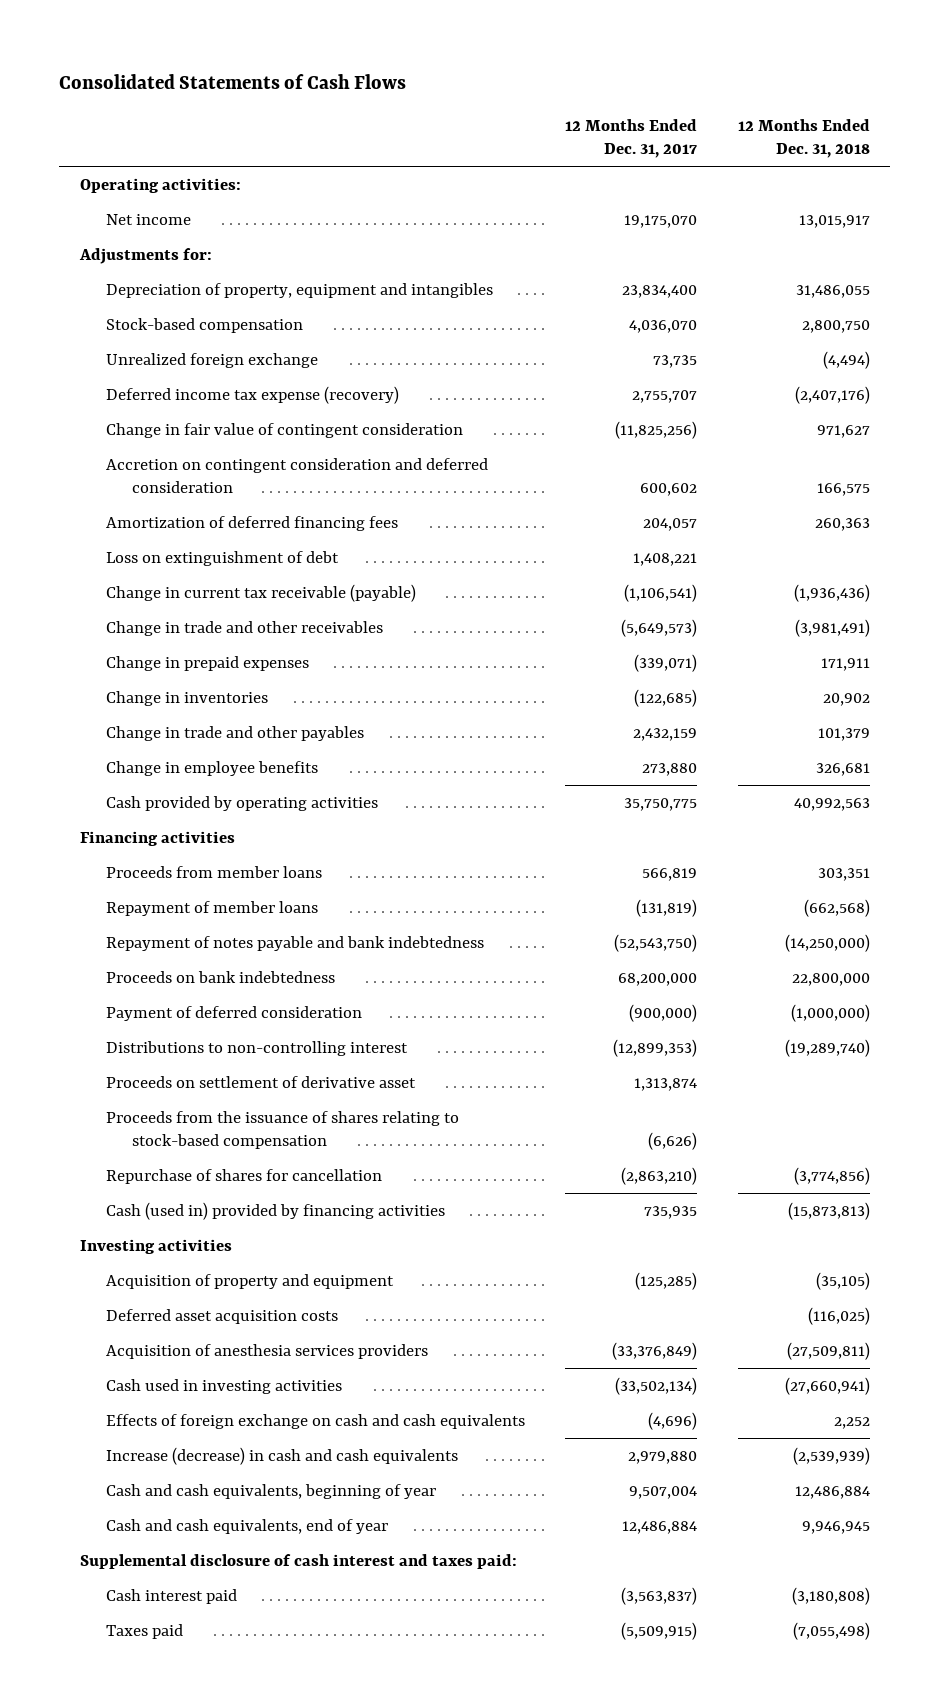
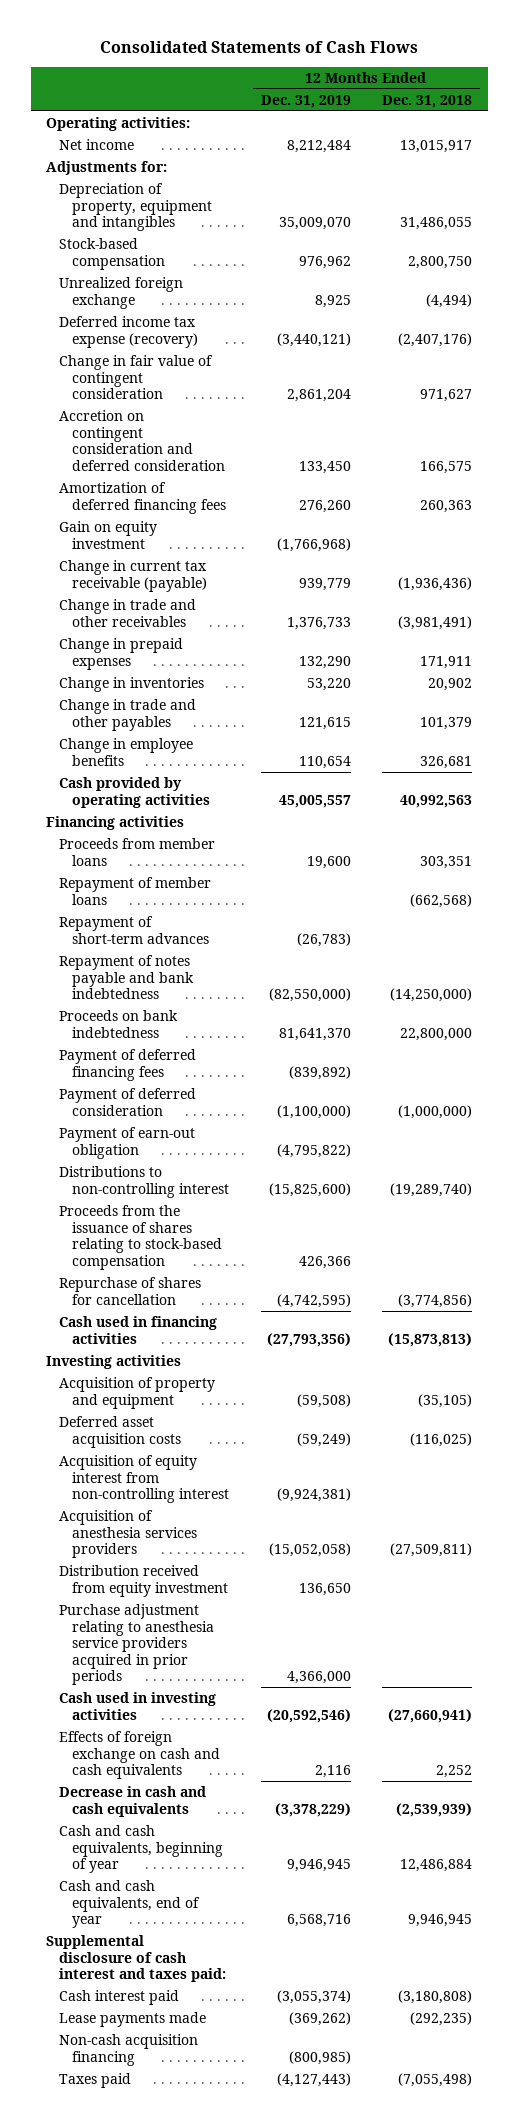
- | 12 Months Ended Dec. 31, 2017 | 12 Months Ended Dec. 31, 2018
+ | 12 Months Ended Dec. 31, 2019 | 12 Months Ended Dec. 31, 2018
- Loss on extinguishment of debt | 1,408,221 |
+ Gain on equity investment | (1,766,968) |
+ Repayment of short-term advances | (26,783) |
+ Payment of deferred financing fees | (839,892) |
+ Payment of earn-out obligation | (4,795,822) |
- Proceeds on settlement of derivative asset | 1,313,874 |
- Cash (used in) provided by financing activities | 735,935 | (15,873,813)
+ Cash used in financing activities | (27,793,356) | (15,873,813)
+ Acquisition of equity interest from non-controlling interest | (9,924,381) |
+ Distribution received from equity investment | 136,650 |
+ Purchase adjustment relating to anesthesia service providers acquired in prior periods | 4,366,000 |
- Increase (decrease) in cash and cash equivalents | 2,979,880 | (2,539,939)
+ Decrease in cash and cash equivalents | (3,378,229) | (2,539,939)
+ Lease payments made | (369,262) | (292,235)
+ Non-cash acquisition financing | (800,985) |

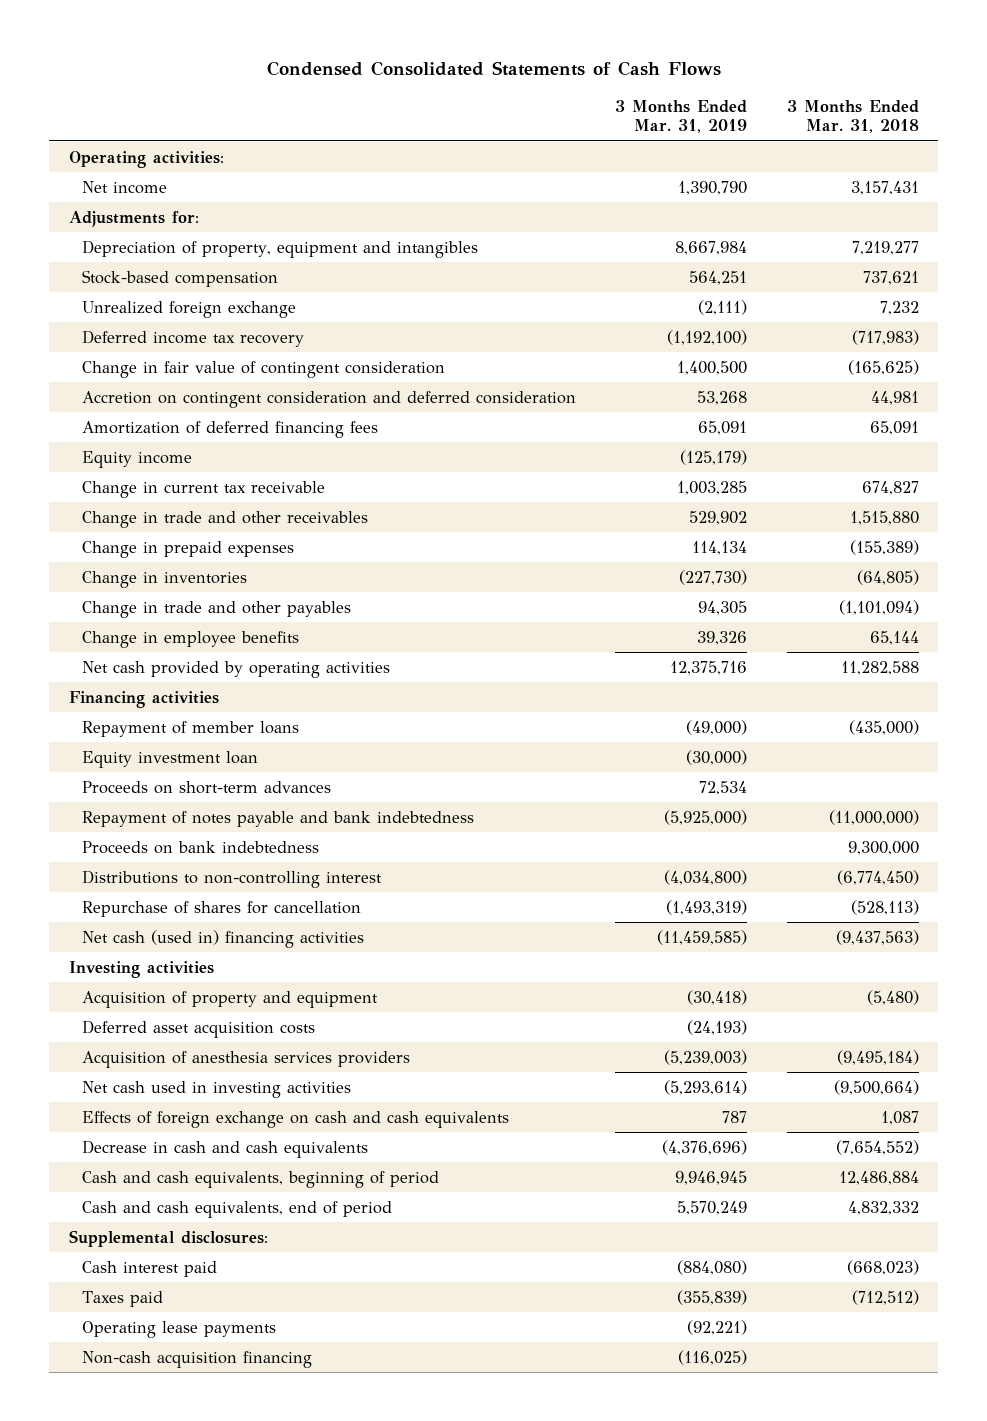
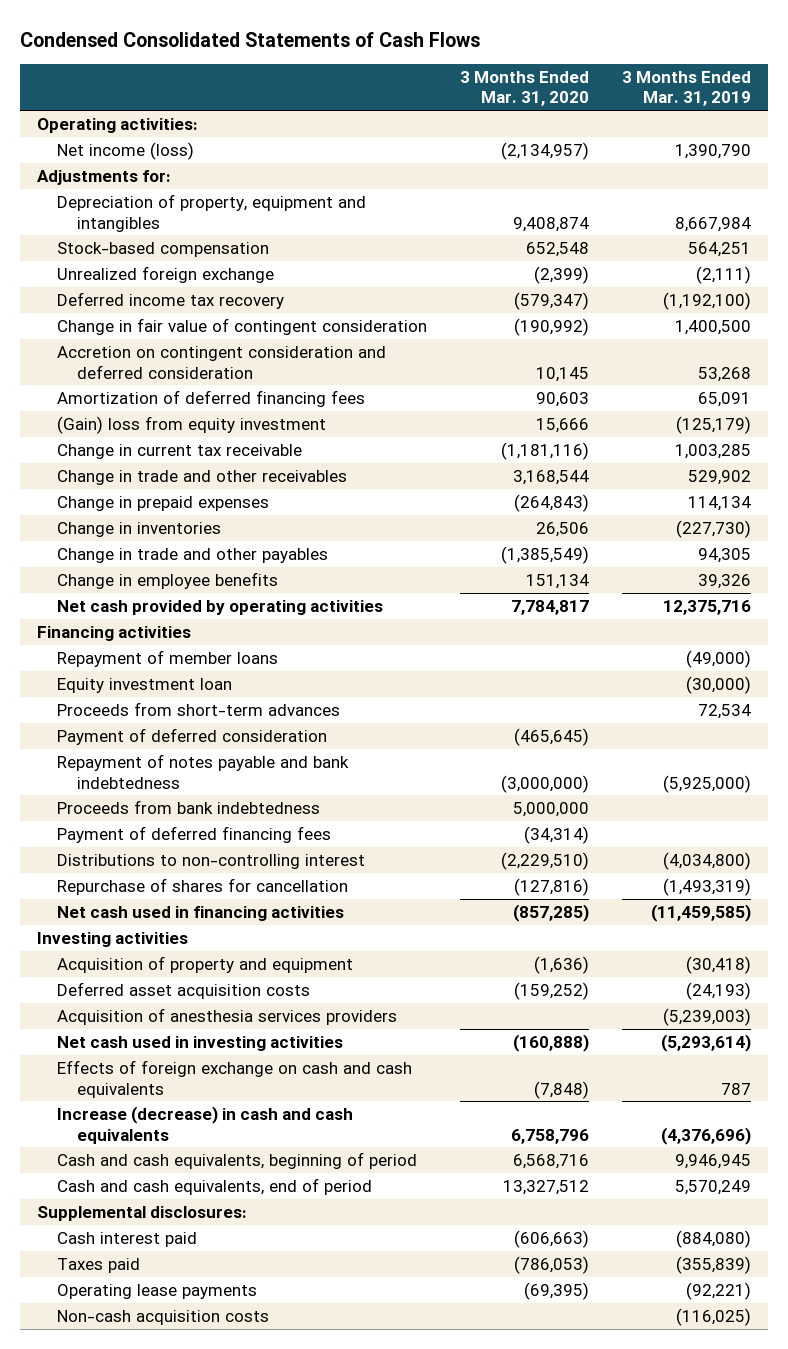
- | 3 Months Ended Mar. 31, 2019 | 3 Months Ended Mar. 31, 2018
+ | 3 Months Ended Mar. 31, 2020 | 3 Months Ended Mar. 31, 2019
- Net income | 1,390,790 | 3,157,431
+ Net income (loss) | (2,134,957) | 1,390,790
- Equity income | (125,179) |
+ (Gain) loss from equity investment | 15,666 | (125,179)
- Proceeds on short-term advances | 72,534 |
+ Proceeds from short-term advances | | 72,534
+ Payment of deferred consideration | (465,645) |
- Proceeds on bank indebtedness | | 9,300,000
+ Proceeds from bank indebtedness | 5,000,000 |
+ Payment of deferred financing fees | (34,314) |
- Net cash (used in) financing activities | (11,459,585) | (9,437,563)
+ Net cash used in financing activities | (857,285) | (11,459,585)
- Decrease in cash and cash equivalents | (4,376,696) | (7,654,552)
+ Increase (decrease) in cash and cash equivalents | 6,758,796 | (4,376,696)
- Non-cash acquisition financing | (116,025) |
+ Non-cash acquisition costs | | (116,025)

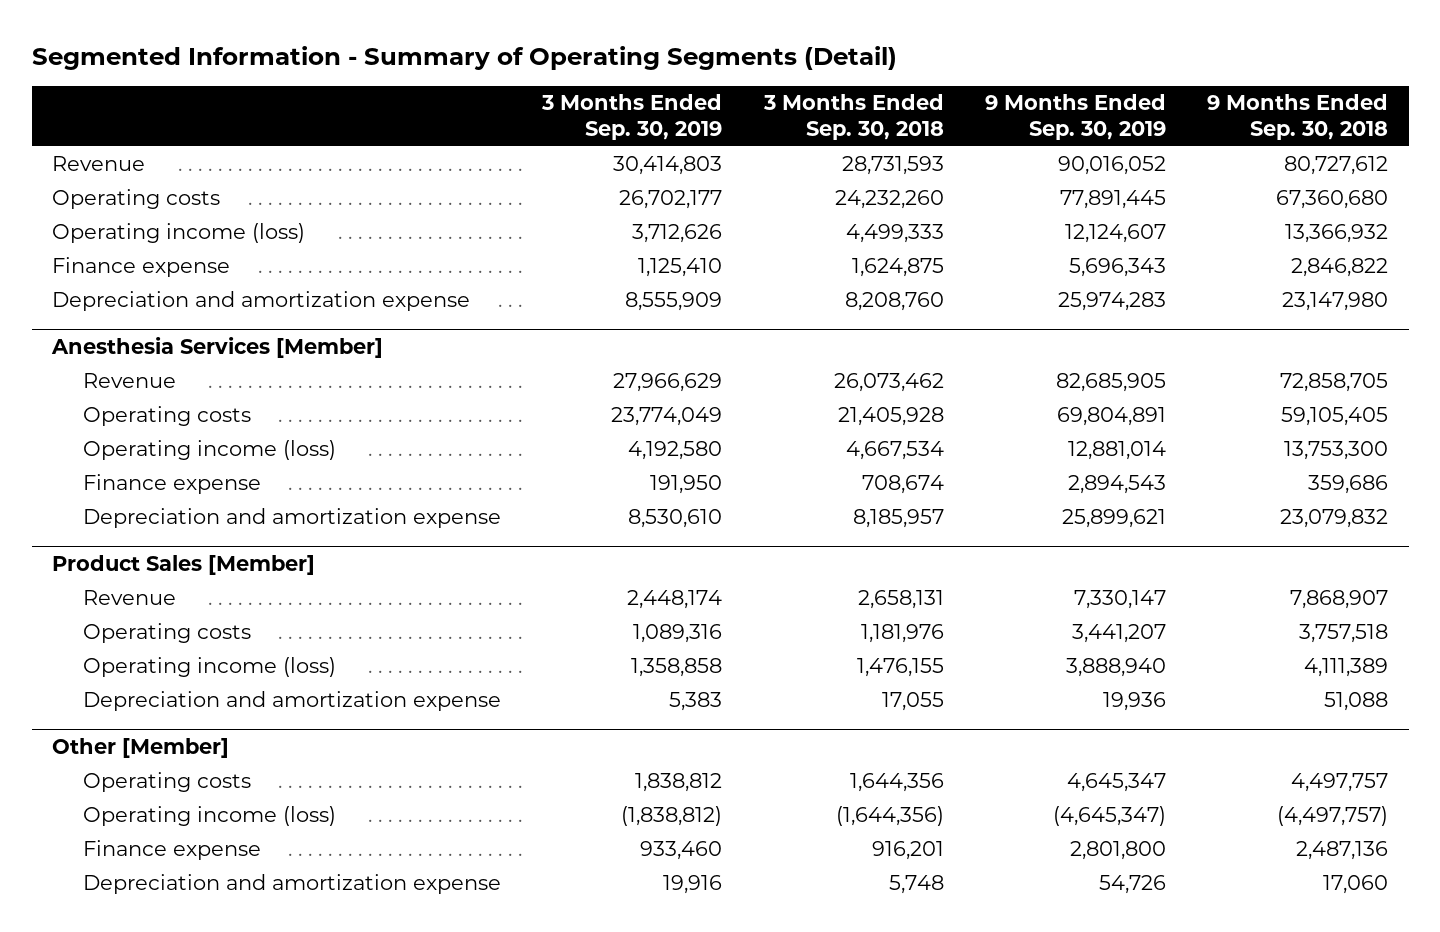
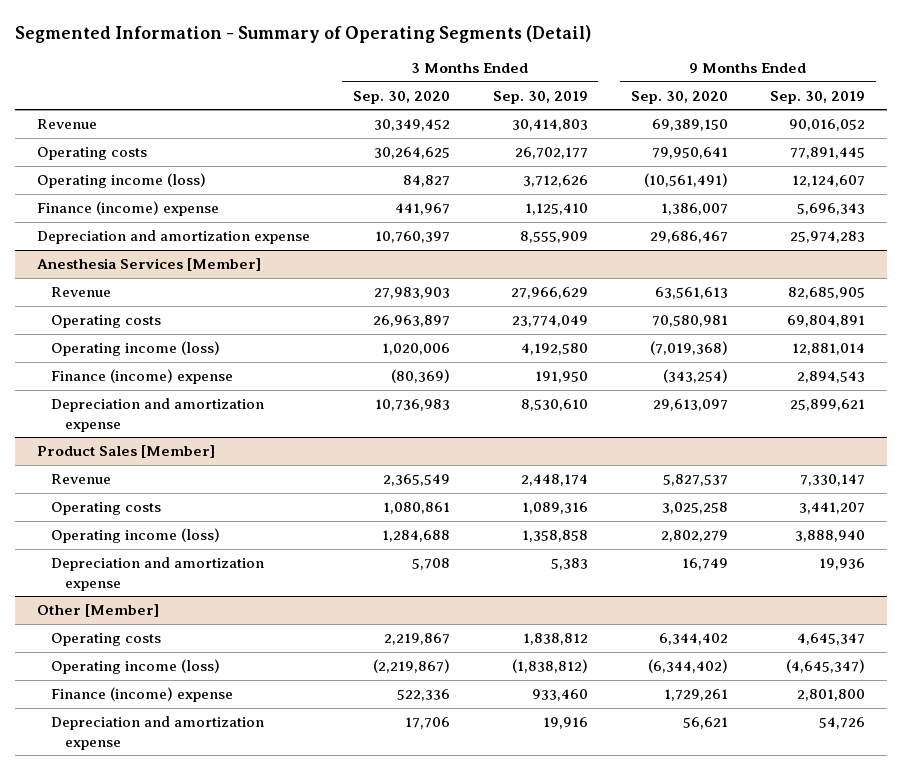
- | 3 Months Ended Sep. 30, 2019 | 3 Months Ended Sep. 30, 2018 | 9 Months Ended Sep. 30, 2019 | 9 Months Ended Sep. 30, 2018
+ | 3 Months Ended Sep. 30, 2020 | 3 Months Ended Sep. 30, 2019 | 9 Months Ended Sep. 30, 2020 | 9 Months Ended Sep. 30, 2019
- Finance expense | 1,125,410 | 1,624,875 | 5,696,343 | 2,846,822
+ Finance (income) expense | 441,967 | 1,125,410 | 1,386,007 | 5,696,343
@ Anesthesia Services [Member]
- Finance expense | 191,950 | 708,674 | 2,894,543 | 359,686
+ Finance (income) expense | (80,369) | 191,950 | (343,254) | 2,894,543
@ Other [Member]
- Finance expense | 933,460 | 916,201 | 2,801,800 | 2,487,136
+ Finance (income) expense | 522,336 | 933,460 | 1,729,261 | 2,801,800

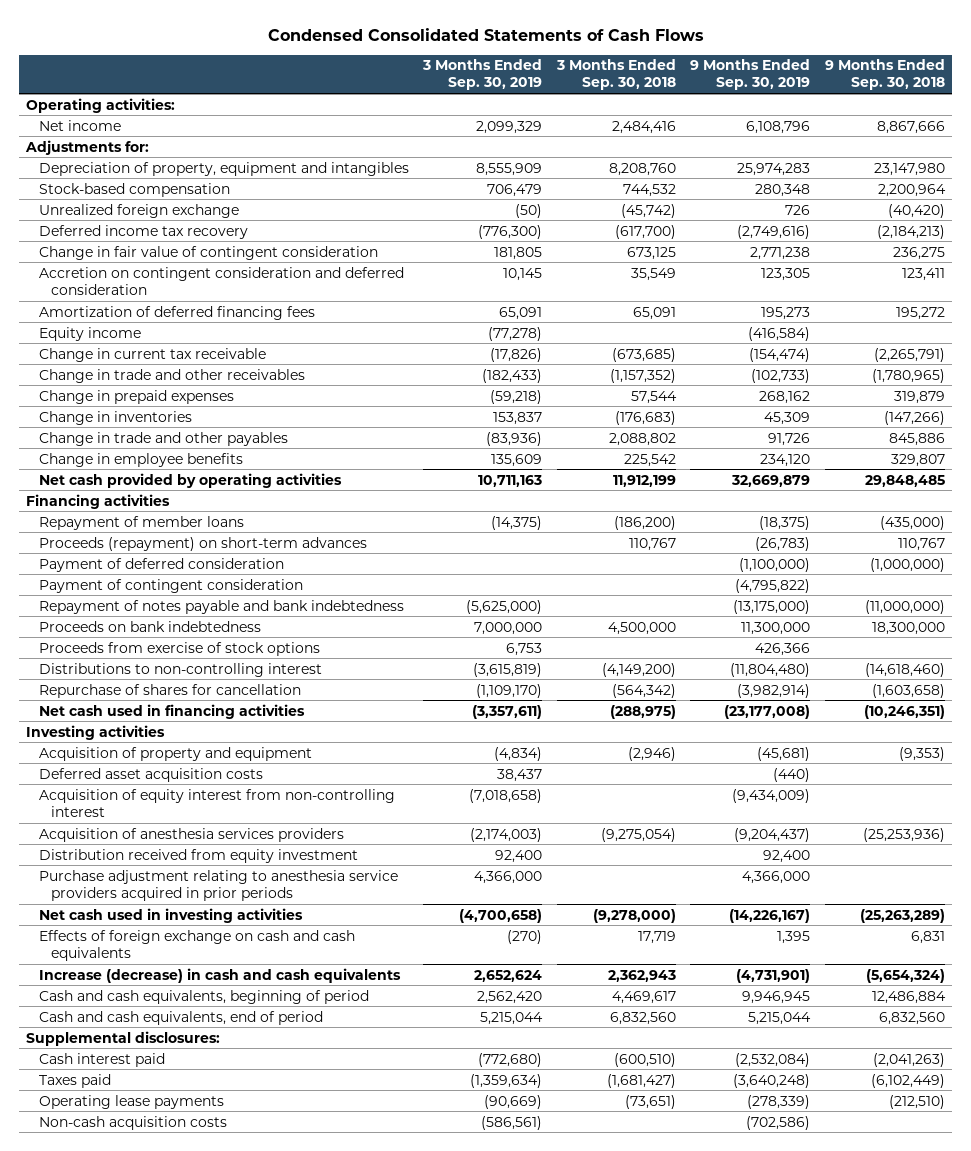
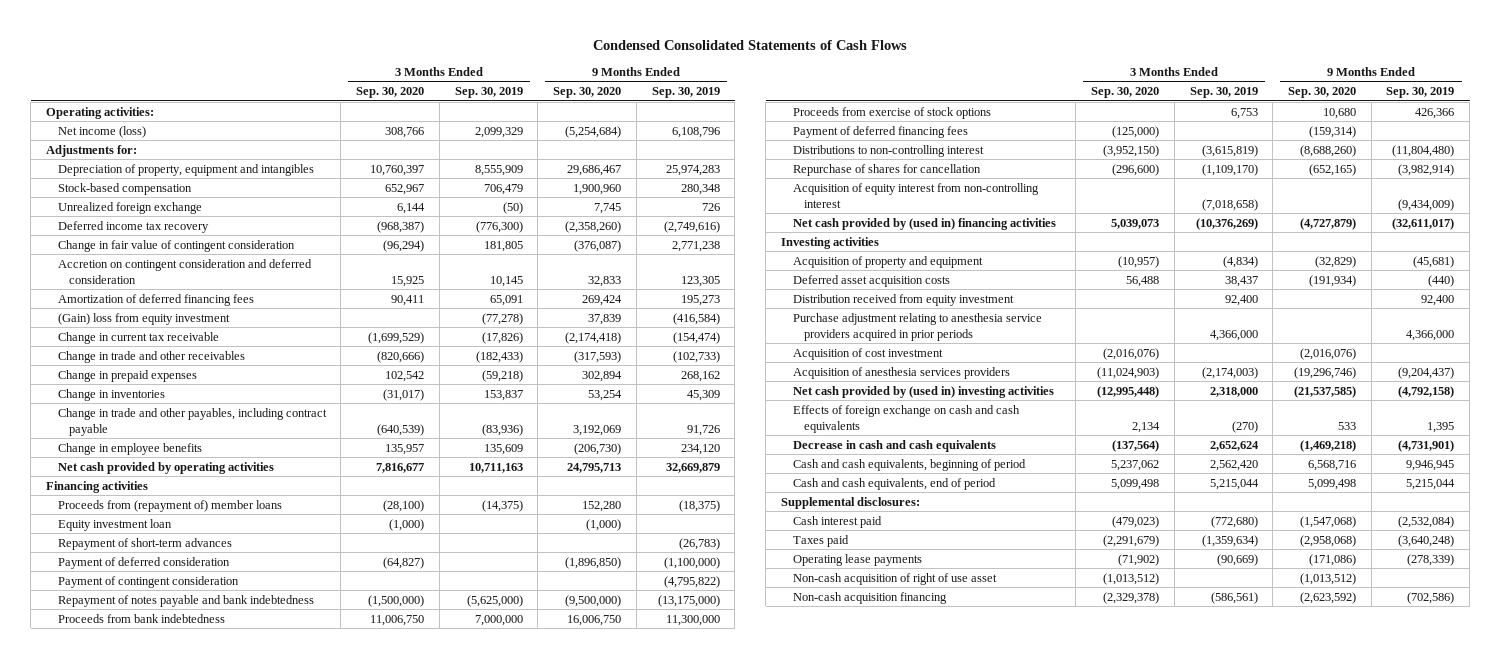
- | 3 Months Ended Sep. 30, 2019 | 3 Months Ended Sep. 30, 2018 | 9 Months Ended Sep. 30, 2019 | 9 Months Ended Sep. 30, 2018
+ | 3 Months Ended Sep. 30, 2020 | 3 Months Ended Sep. 30, 2019 | 9 Months Ended Sep. 30, 2020 | 9 Months Ended Sep. 30, 2019
- Net income | 2,099,329 | 2,484,416 | 6,108,796 | 8,867,666
+ Net income (loss) | 308,766 | 2,099,329 | (5,254,684) | 6,108,796
- Equity income | (77,278) | | (416,584) |
+ (Gain) loss from equity investment | | (77,278) | 37,839 | (416,584)
- Change in trade and other payables | (83,936) | 2,088,802 | 91,726 | 845,886
+ Change in trade and other payables, including contract payable | (640,539) | (83,936) | 3,192,069 | 91,726
- Repayment of member loans | (14,375) | (186,200) | (18,375) | (435,000)
- Proceeds (repayment) on short-term advances | | 110,767 | (26,783) | 110,767
+ Proceeds from (repayment of) member loans | (28,100) | (14,375) | 152,280 | (18,375)
+ Equity investment loan | (1,000) | | (1,000) |
+ Repayment of short-term advances | | | | (26,783)
- Proceeds on bank indebtedness | 7,000,000 | 4,500,000 | 11,300,000 | 18,300,000
+ Proceeds from bank indebtedness | 11,006,750 | 7,000,000 | 16,006,750 | 11,300,000
+ Payment of deferred financing fees | (125,000) | | (159,314) |
- Net cash used in financing activities | (3,357,611) | (288,975) | (23,177,008) | (10,246,351)
moved up: Acquisition of equity interest from non-controlling interest | | (7,018,658) | | (9,434,009)
+ Net cash provided by (used in) financing activities | 5,039,073 | (10,376,269) | (4,727,879) | (32,611,017)
- Net cash used in investing activities | (4,700,658) | (9,278,000) | (14,226,167) | (25,263,289)
+ Acquisition of cost investment | (2,016,076) | | (2,016,076) |
moved down: Acquisition of anesthesia services providers | (11,024,903) | (2,174,003) | (19,296,746) | (9,204,437)
+ Net cash provided by (used in) investing activities | (12,995,448) | 2,318,000 | (21,537,585) | (4,792,158)
- Increase (decrease) in cash and cash equivalents | 2,652,624 | 2,362,943 | (4,731,901) | (5,654,324)
+ Decrease in cash and cash equivalents | (137,564) | 2,652,624 | (1,469,218) | (4,731,901)
- Non-cash acquisition costs | (586,561) | | (702,586) |
+ Non-cash acquisition of right of use asset | (1,013,512) | | (1,013,512) |
+ Non-cash acquisition financing | (2,329,378) | (586,561) | (2,623,592) | (702,586)

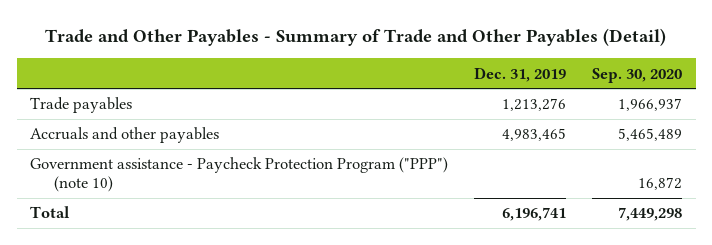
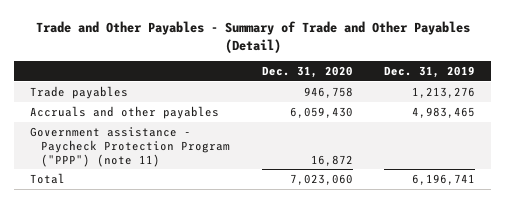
- | Dec. 31, 2019 | Sep. 30, 2020
+ | Dec. 31, 2020 | Dec. 31, 2019
- Government assistance - Paycheck Protection Program ("PPP") (note 10) | | 16,872
+ Government assistance - Paycheck Protection Program ("PPP") (note 11) | 16,872 |

